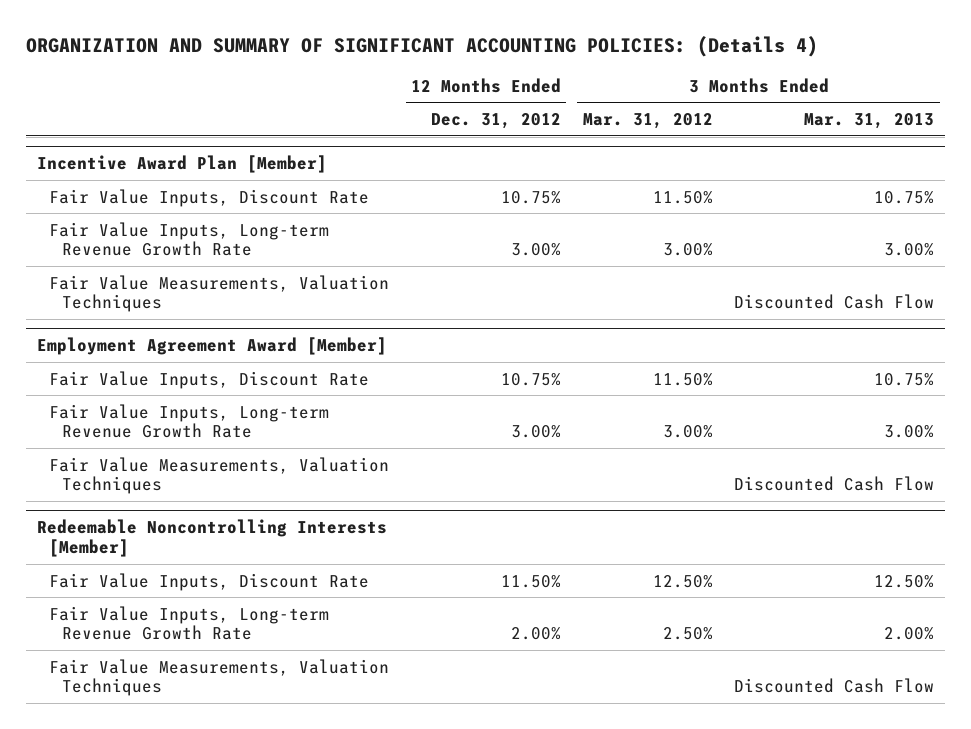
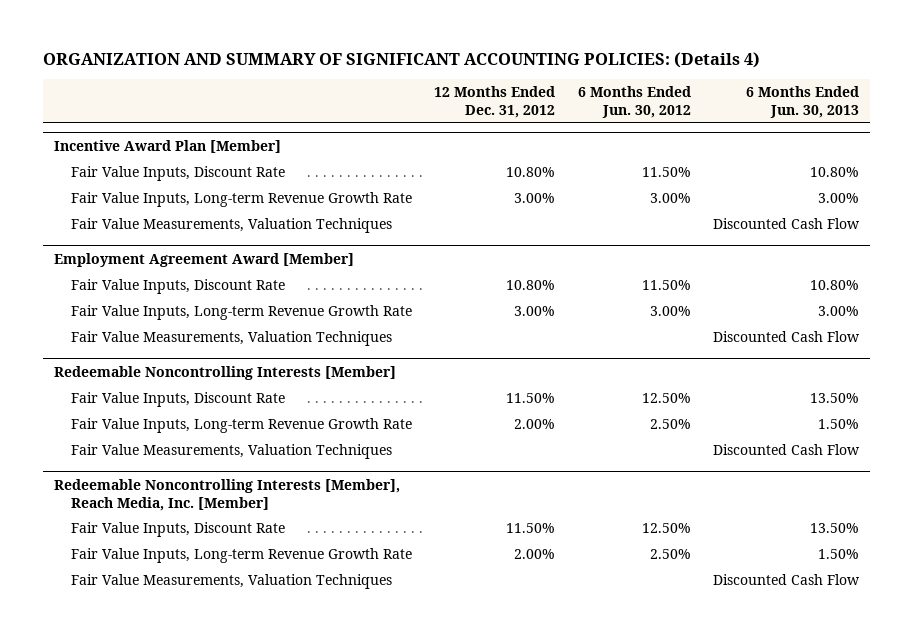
- | 12 Months Ended Dec. 31, 2012 | 3 Months Ended Mar. 31, 2012 | 3 Months Ended Mar. 31, 2013
+ | 12 Months Ended Dec. 31, 2012 | 6 Months Ended Jun. 30, 2012 | 6 Months Ended Jun. 30, 2013
@ Incentive Award Plan [Member]
- Fair Value Inputs, Discount Rate | 10.75% | 11.50% | 10.75%
+ Fair Value Inputs, Discount Rate | 10.80% | 11.50% | 10.80%
@ Employment Agreement Award [Member]
- Fair Value Inputs, Discount Rate | 10.75% | 11.50% | 10.75%
+ Fair Value Inputs, Discount Rate | 10.80% | 11.50% | 10.80%
+ Redeemable Noncontrolling Interests [Member], Reach Media, Inc. [Member]
+ Fair Value Inputs, Discount Rate | 11.50% | 12.50% | 13.50%
+ Fair Value Inputs, Long-term Revenue Growth Rate | 2.00% | 2.50% | 1.50%
+ Fair Value Measurements, Valuation Techniques | | | Discounted Cash Flow

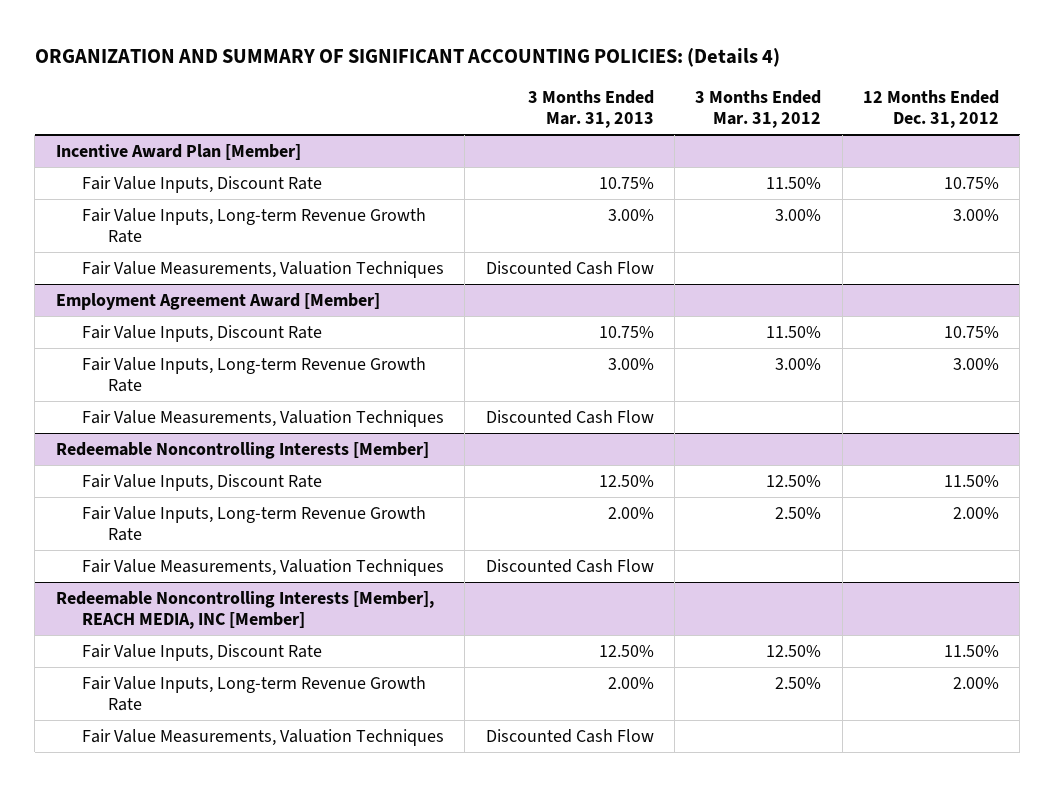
- | 12 Months Ended Dec. 31, 2012 | 6 Months Ended Jun. 30, 2012 | 6 Months Ended Jun. 30, 2013
+ | 3 Months Ended Mar. 31, 2013 | 3 Months Ended Mar. 31, 2012 | 12 Months Ended Dec. 31, 2012
@ Incentive Award Plan [Member]
- Fair Value Inputs, Discount Rate | 10.80% | 11.50% | 10.80%
+ Fair Value Inputs, Discount Rate | 10.75% | 11.50% | 10.75%
@ Employment Agreement Award [Member]
- Fair Value Inputs, Discount Rate | 10.80% | 11.50% | 10.80%
+ Fair Value Inputs, Discount Rate | 10.75% | 11.50% | 10.75%
- Redeemable Noncontrolling Interests [Member], Reach Media, Inc. [Member]
+ Redeemable Noncontrolling Interests [Member], REACH MEDIA, INC [Member]

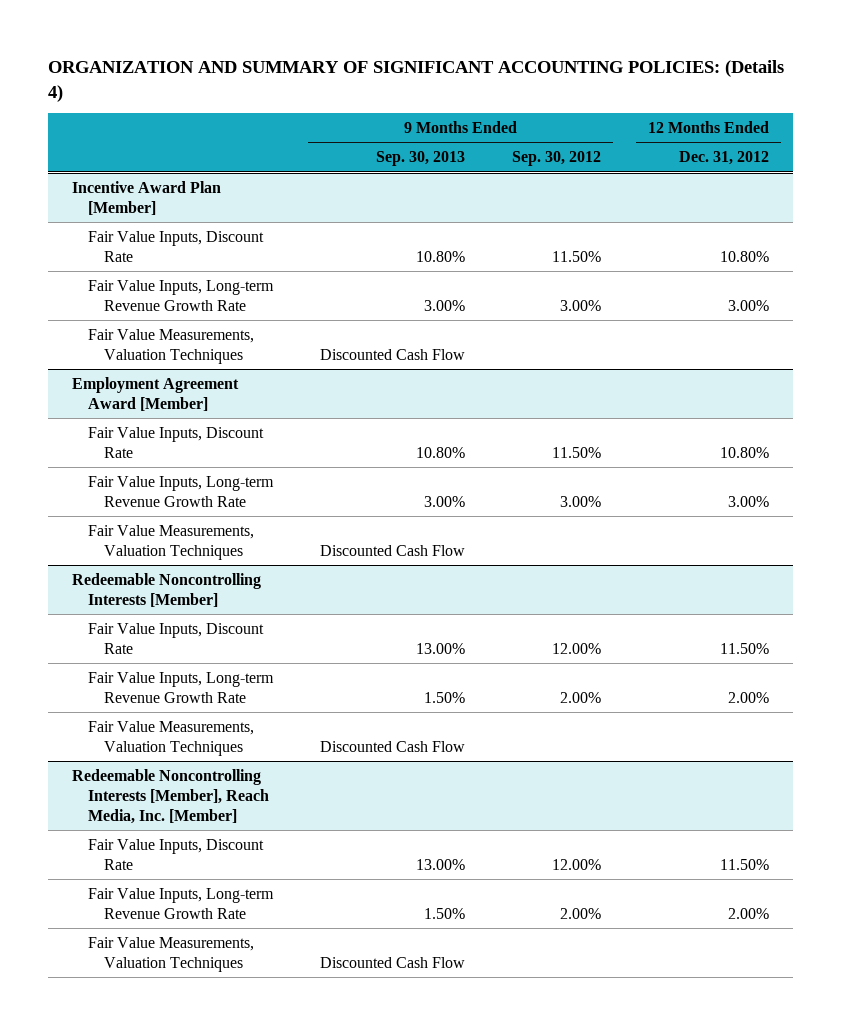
- | 3 Months Ended Mar. 31, 2013 | 3 Months Ended Mar. 31, 2012 | 12 Months Ended Dec. 31, 2012
+ | 9 Months Ended Sep. 30, 2013 | 9 Months Ended Sep. 30, 2012 | 12 Months Ended Dec. 31, 2012
@ Incentive Award Plan [Member]
- Fair Value Inputs, Discount Rate | 10.75% | 11.50% | 10.75%
+ Fair Value Inputs, Discount Rate | 10.80% | 11.50% | 10.80%
@ Employment Agreement Award [Member]
- Fair Value Inputs, Discount Rate | 10.75% | 11.50% | 10.75%
+ Fair Value Inputs, Discount Rate | 10.80% | 11.50% | 10.80%
- Redeemable Noncontrolling Interests [Member], REACH MEDIA, INC [Member]
+ Redeemable Noncontrolling Interests [Member], Reach Media, Inc. [Member]

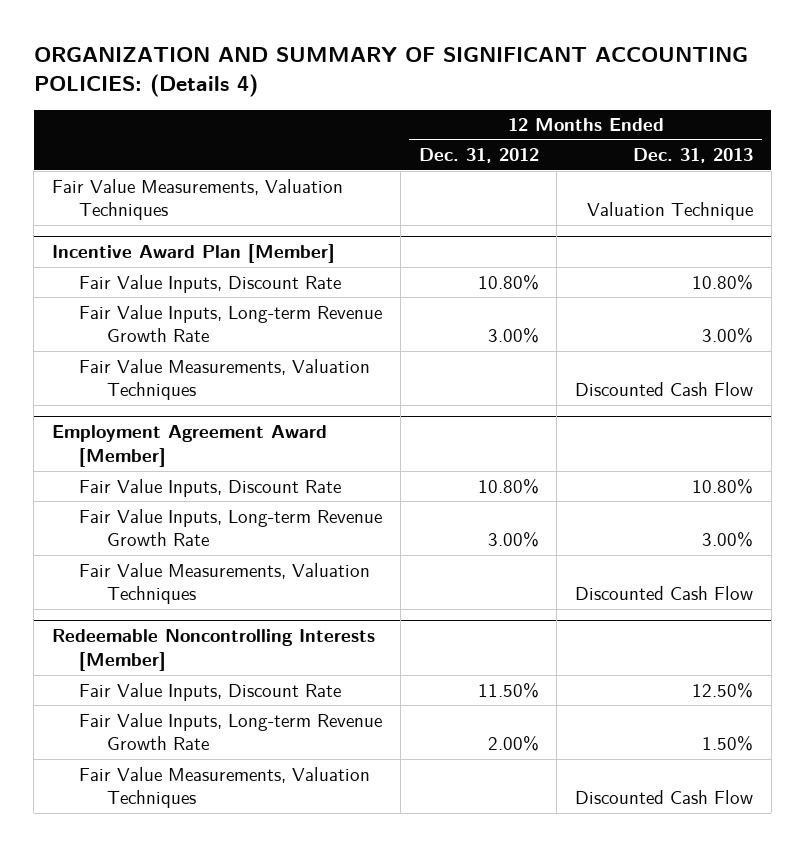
- | 9 Months Ended Sep. 30, 2013 | 9 Months Ended Sep. 30, 2012 | 12 Months Ended Dec. 31, 2012
+ | 12 Months Ended Dec. 31, 2012 | 12 Months Ended Dec. 31, 2013
+ Fair Value Measurements, Valuation Techniques | | Valuation Technique
- Redeemable Noncontrolling Interests [Member], Reach Media, Inc. [Member]
- Fair Value Inputs, Discount Rate | 13.00% | 12.00% | 11.50%
- Fair Value Inputs, Long-term Revenue Growth Rate | 1.50% | 2.00% | 2.00%
- Fair Value Measurements, Valuation Techniques | Discounted Cash Flow | |

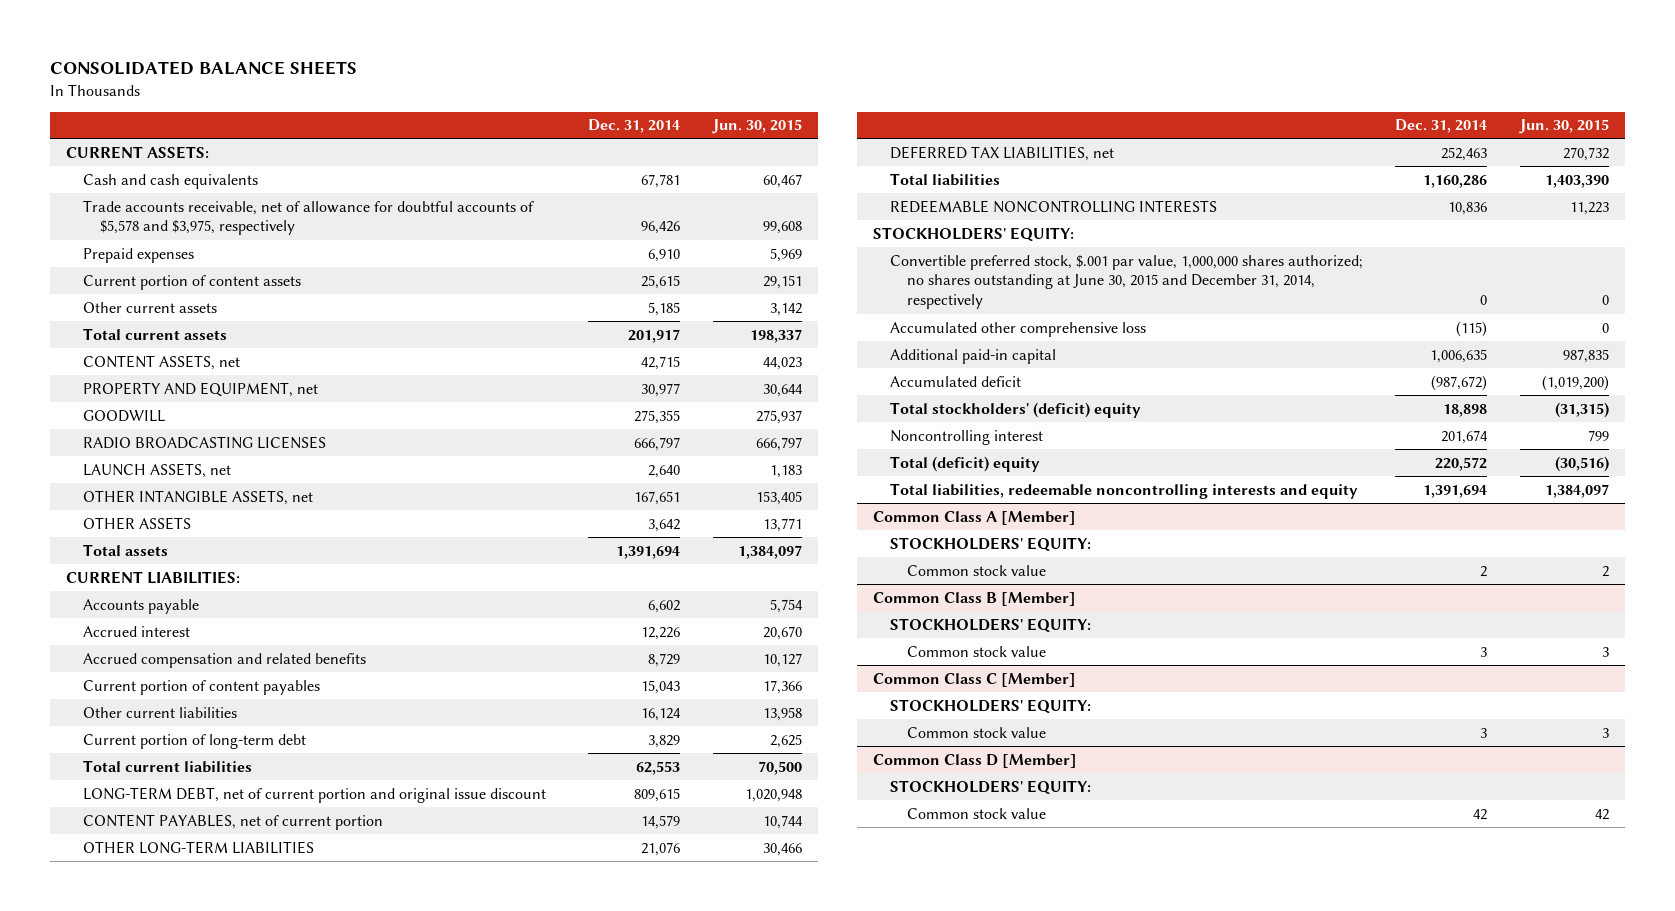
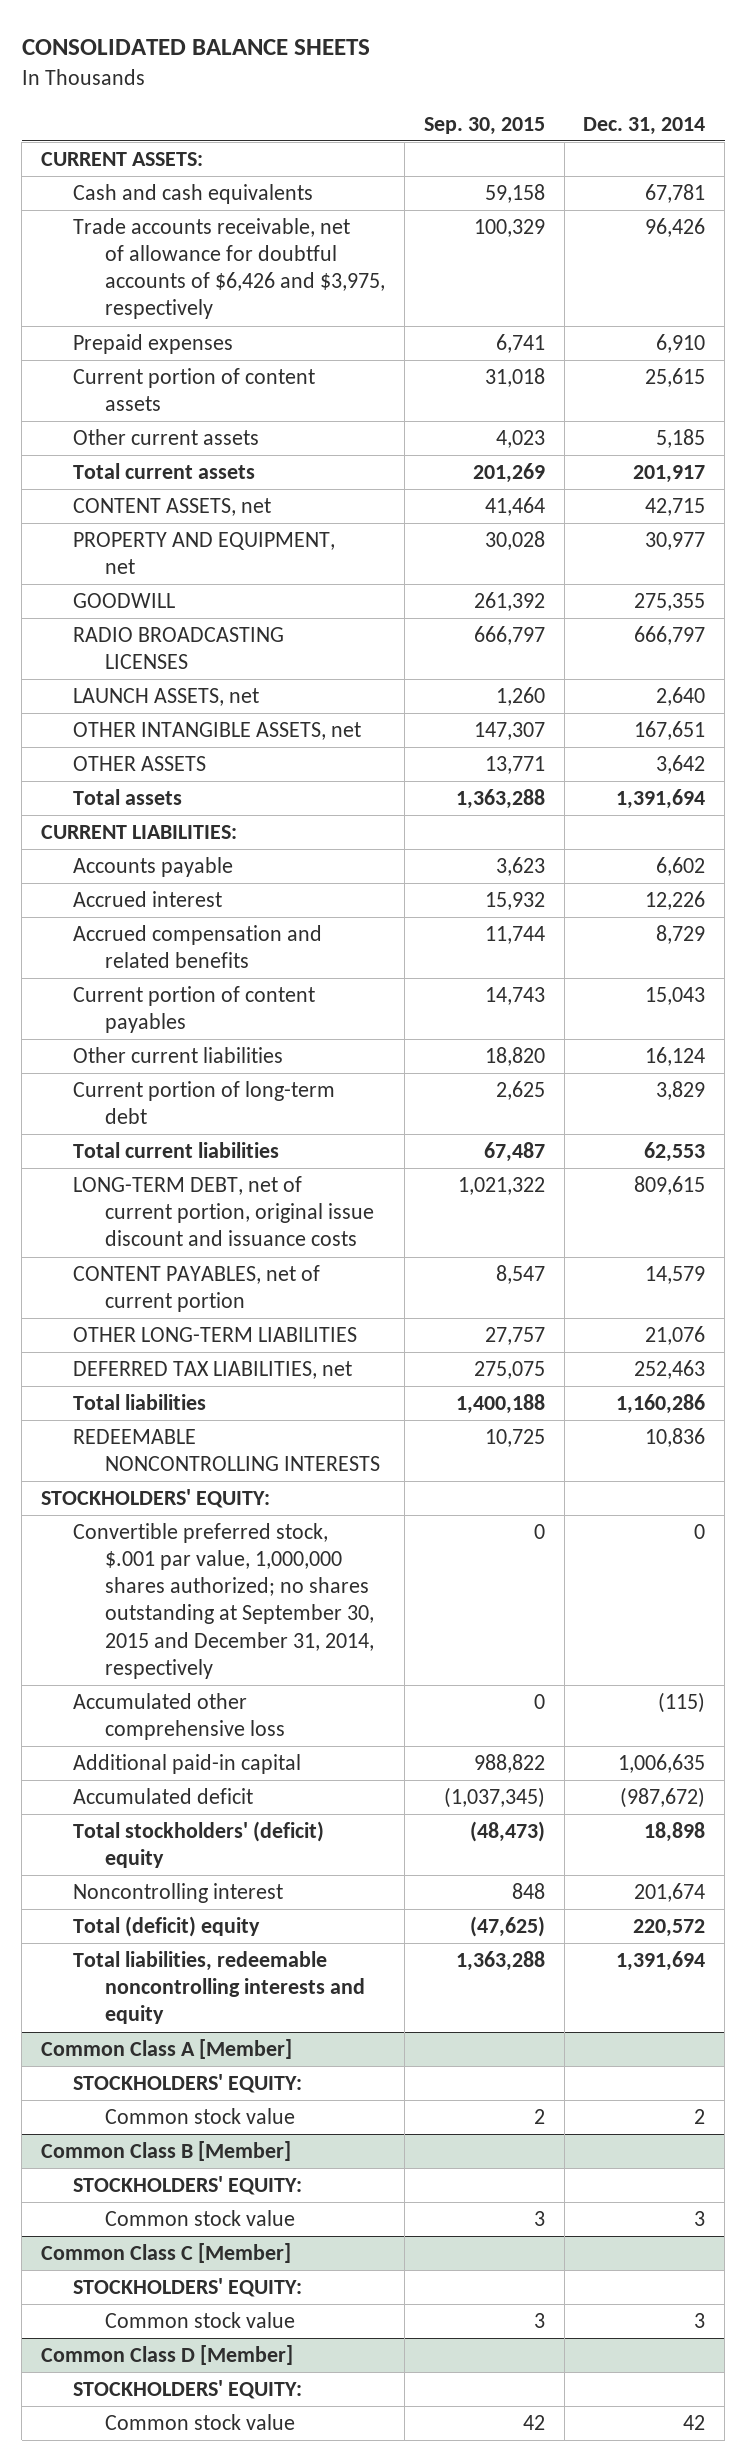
- | Dec. 31, 2014 | Jun. 30, 2015
+ | Sep. 30, 2015 | Dec. 31, 2014
- Trade accounts receivable, net of allowance for doubtful accounts of $5,578 and $3,975, respectively | 96,426 | 99,608
+ Trade accounts receivable, net of allowance for doubtful accounts of $6,426 and $3,975, respectively | 100,329 | 96,426
- LONG-TERM DEBT, net of current portion and original issue discount | 809,615 | 1,020,948
+ LONG-TERM DEBT, net of current portion, original issue discount and issuance costs | 1,021,322 | 809,615
- Convertible preferred stock, $.001 par value, 1,000,000 shares authorized; no shares outstanding at June 30, 2015 and December 31, 2014, respectively | 0 | 0
+ Convertible preferred stock, $.001 par value, 1,000,000 shares authorized; no shares outstanding at September 30, 2015 and December 31, 2014, respectively | 0 | 0

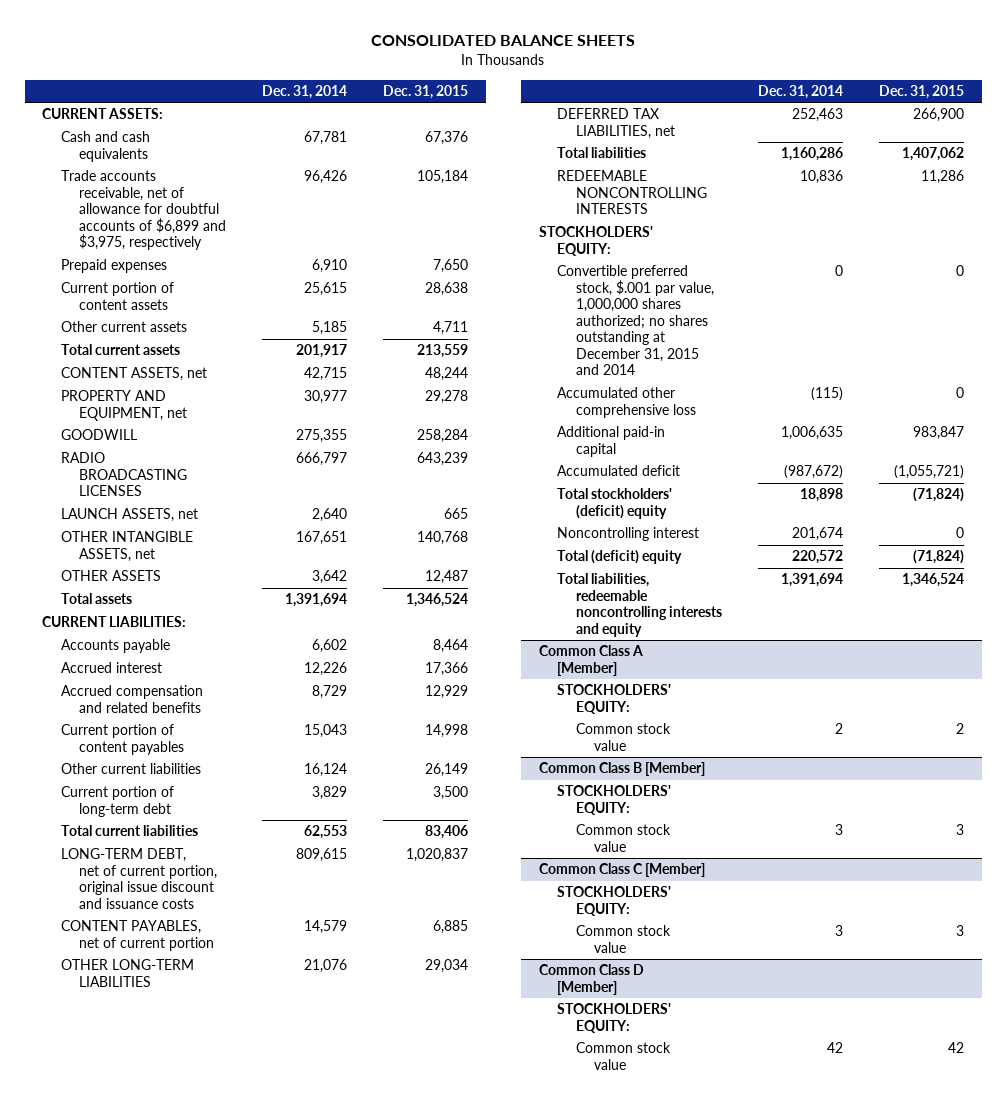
- | Sep. 30, 2015 | Dec. 31, 2014
+ | Dec. 31, 2014 | Dec. 31, 2015
- Trade accounts receivable, net of allowance for doubtful accounts of $6,426 and $3,975, respectively | 100,329 | 96,426
+ Trade accounts receivable, net of allowance for doubtful accounts of $6,899 and $3,975, respectively | 96,426 | 105,184
- Convertible preferred stock, $.001 par value, 1,000,000 shares authorized; no shares outstanding at September 30, 2015 and December 31, 2014, respectively | 0 | 0
+ Convertible preferred stock, $.001 par value, 1,000,000 shares authorized; no shares outstanding at December 31, 2015 and 2014 | 0 | 0

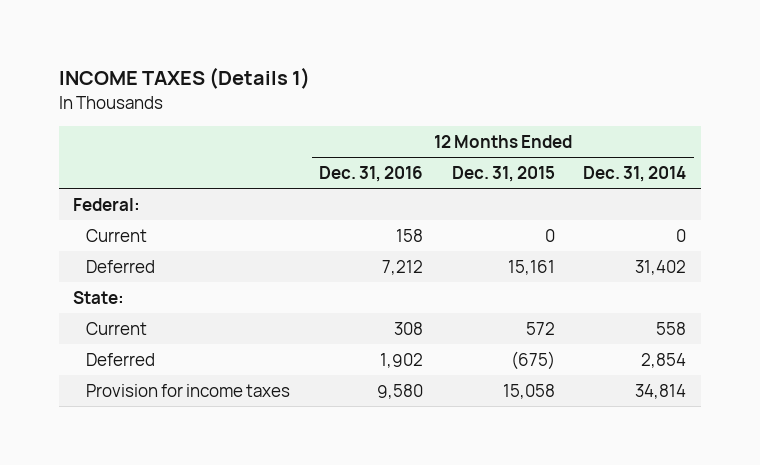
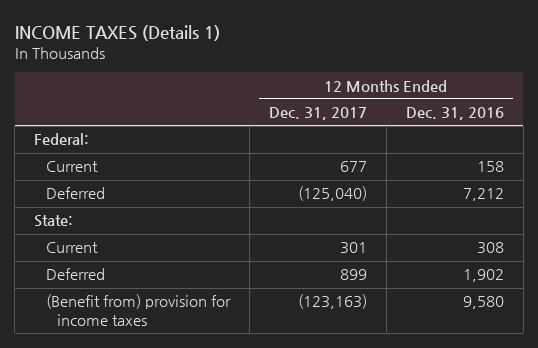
- | 12 Months Ended Dec. 31, 2016 | 12 Months Ended Dec. 31, 2015 | 12 Months Ended Dec. 31, 2014
+ | 12 Months Ended Dec. 31, 2017 | 12 Months Ended Dec. 31, 2016
- Provision for income taxes | 9,580 | 15,058 | 34,814
+ (Benefit from) provision for income taxes | (123,163) | 9,580

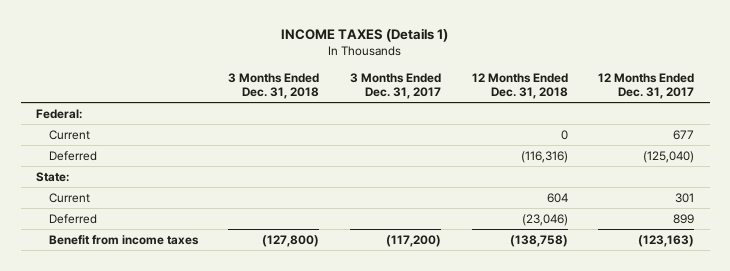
- | 12 Months Ended Dec. 31, 2017 | 12 Months Ended Dec. 31, 2016
+ | 3 Months Ended Dec. 31, 2018 | 3 Months Ended Dec. 31, 2017 | 12 Months Ended Dec. 31, 2018 | 12 Months Ended Dec. 31, 2017
- (Benefit from) provision for income taxes | (123,163) | 9,580
+ Benefit from income taxes | (127,800) | (117,200) | (138,758) | (123,163)

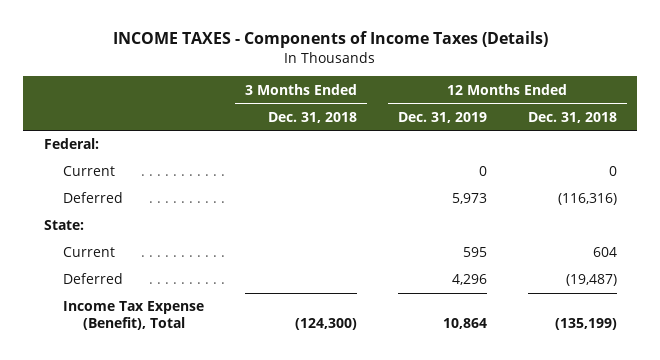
- INCOME TAXES (Details 1)
+ INCOME TAXES - Components of Income Taxes (Details)
- | 3 Months Ended Dec. 31, 2018 | 3 Months Ended Dec. 31, 2017 | 12 Months Ended Dec. 31, 2018 | 12 Months Ended Dec. 31, 2017
+ | 3 Months Ended Dec. 31, 2018 | 12 Months Ended Dec. 31, 2019 | 12 Months Ended Dec. 31, 2018
- Deferred | | | (23,046) | 899
- Benefit from income taxes | (127,800) | (117,200) | (138,758) | (123,163)
+ Deferred | | 4,296 | (19,487)
+ Income Tax Expense (Benefit), Total | (124,300) | 10,864 | (135,199)

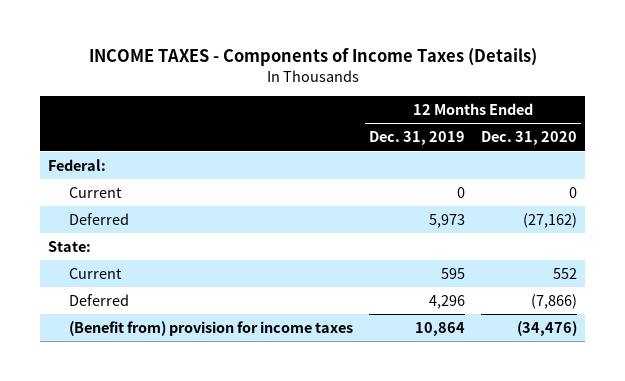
- | 3 Months Ended Dec. 31, 2018 | 12 Months Ended Dec. 31, 2019 | 12 Months Ended Dec. 31, 2018
+ | 12 Months Ended Dec. 31, 2019 | 12 Months Ended Dec. 31, 2020
- Income Tax Expense (Benefit), Total | (124,300) | 10,864 | (135,199)
+ (Benefit from) provision for income taxes | 10,864 | (34,476)

